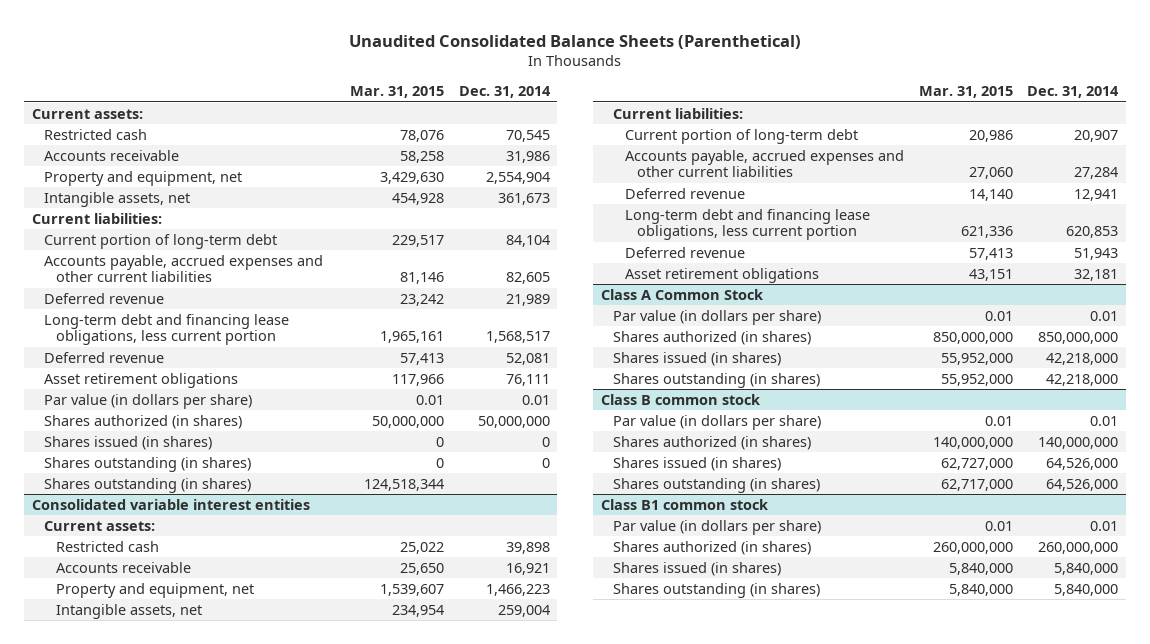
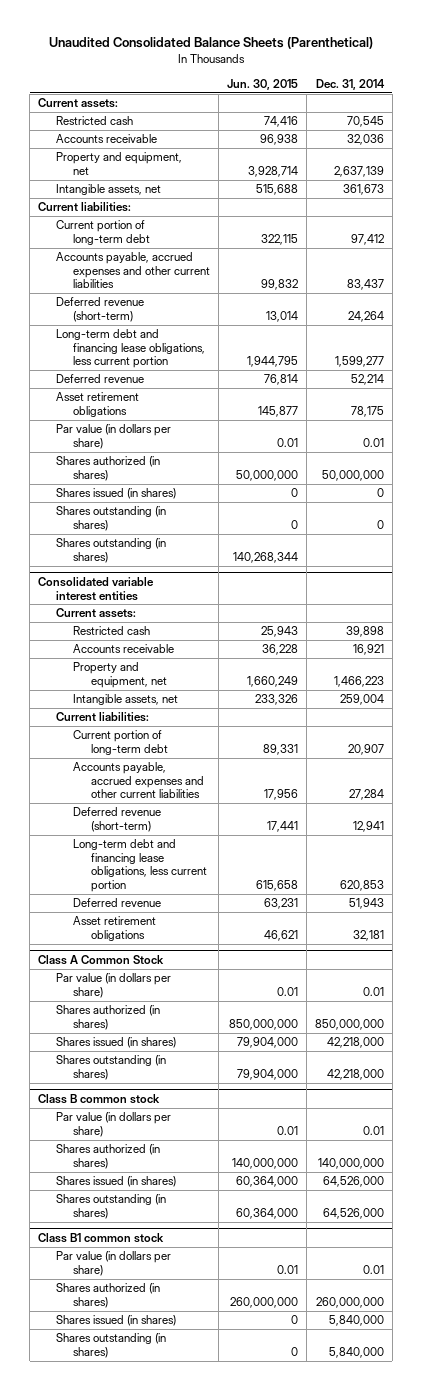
- | Mar. 31, 2015 | Dec. 31, 2014
+ | Jun. 30, 2015 | Dec. 31, 2014
- Accounts receivable | 58,258 | 31,986
- Property and equipment, net | 3,429,630 | 2,554,904
+ Accounts receivable | 96,938 | 32,036
+ Property and equipment, net | 3,928,714 | 2,637,139
- Current portion of long-term debt | 229,517 | 84,104
- Accounts payable, accrued expenses and other current liabilities | 81,146 | 82,605
- Deferred revenue | 23,242 | 21,989
- Long-term debt and financing lease obligations, less current portion | 1,965,161 | 1,568,517
- Deferred revenue | 57,413 | 52,081
- Asset retirement obligations | 117,966 | 76,111
+ Current portion of long-term debt | 322,115 | 97,412
+ Accounts payable, accrued expenses and other current liabilities | 99,832 | 83,437
+ Deferred revenue (short-term) | 13,014 | 24,264
+ Long-term debt and financing lease obligations, less current portion | 1,944,795 | 1,599,277
+ Deferred revenue | 76,814 | 52,214
+ Asset retirement obligations | 145,877 | 78,175
@ Consolidated variable interest entities
- Deferred revenue | 14,140 | 12,941
+ Deferred revenue (short-term) | 17,441 | 12,941

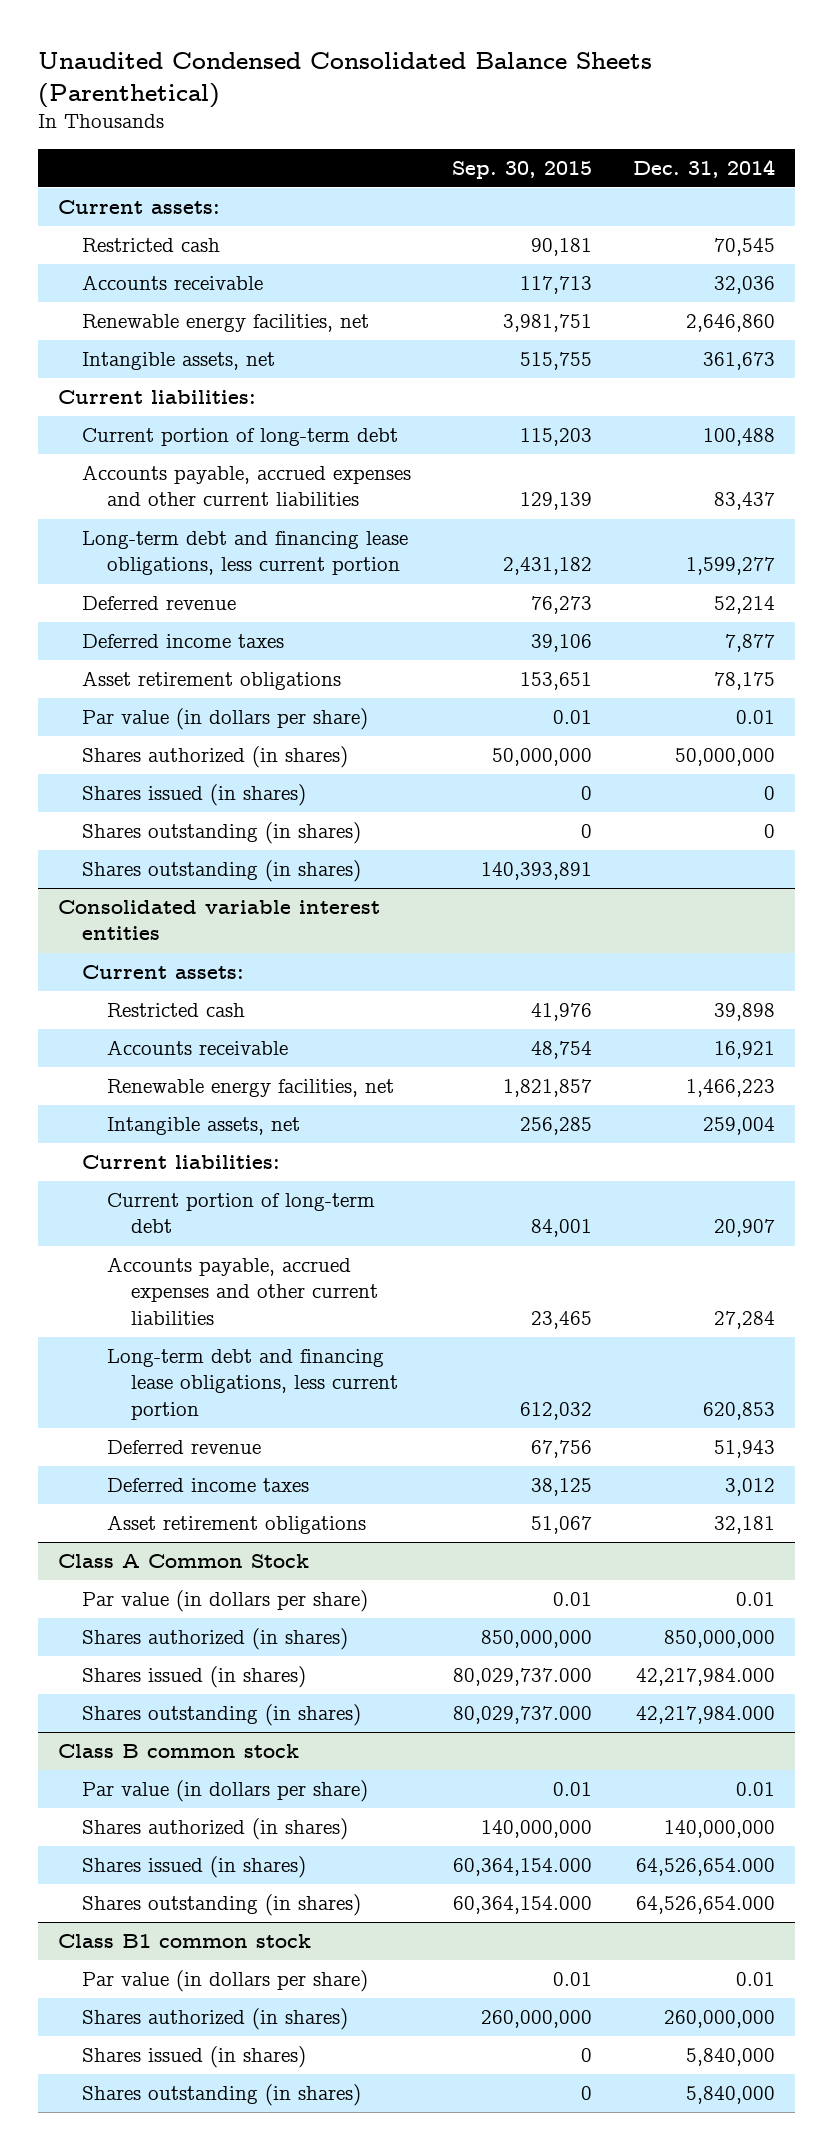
- Unaudited Consolidated Balance Sheets (Parenthetical)
+ Unaudited Condensed Consolidated Balance Sheets (Parenthetical)
- | Jun. 30, 2015 | Dec. 31, 2014
+ | Sep. 30, 2015 | Dec. 31, 2014
- Property and equipment, net | 3,928,714 | 2,637,139
+ Renewable energy facilities, net | 3,981,751 | 2,646,860
- Current portion of long-term debt | 322,115 | 97,412
+ Current portion of long-term debt | 115,203 | 100,488
- Deferred revenue (short-term) | 13,014 | 24,264
+ Deferred income taxes | 39,106 | 7,877
@ Consolidated variable interest entities
- Property and equipment, net | 1,660,249 | 1,466,223
+ Renewable energy facilities, net | 1,821,857 | 1,466,223
- Deferred revenue (short-term) | 17,441 | 12,941
+ Deferred income taxes | 38,125 | 3,012
@ Class A Common Stock
- Shares issued (in shares) | 79,904,000 | 42,218,000
- Shares outstanding (in shares) | 79,904,000 | 42,218,000
+ Shares issued (in shares) | 80,029,737.000 | 42,217,984.000
+ Shares outstanding (in shares) | 80,029,737.000 | 42,217,984.000
@ Class B common stock
- Shares issued (in shares) | 60,364,000 | 64,526,000
- Shares outstanding (in shares) | 60,364,000 | 64,526,000
+ Shares issued (in shares) | 60,364,154.000 | 64,526,654.000
+ Shares outstanding (in shares) | 60,364,154.000 | 64,526,654.000

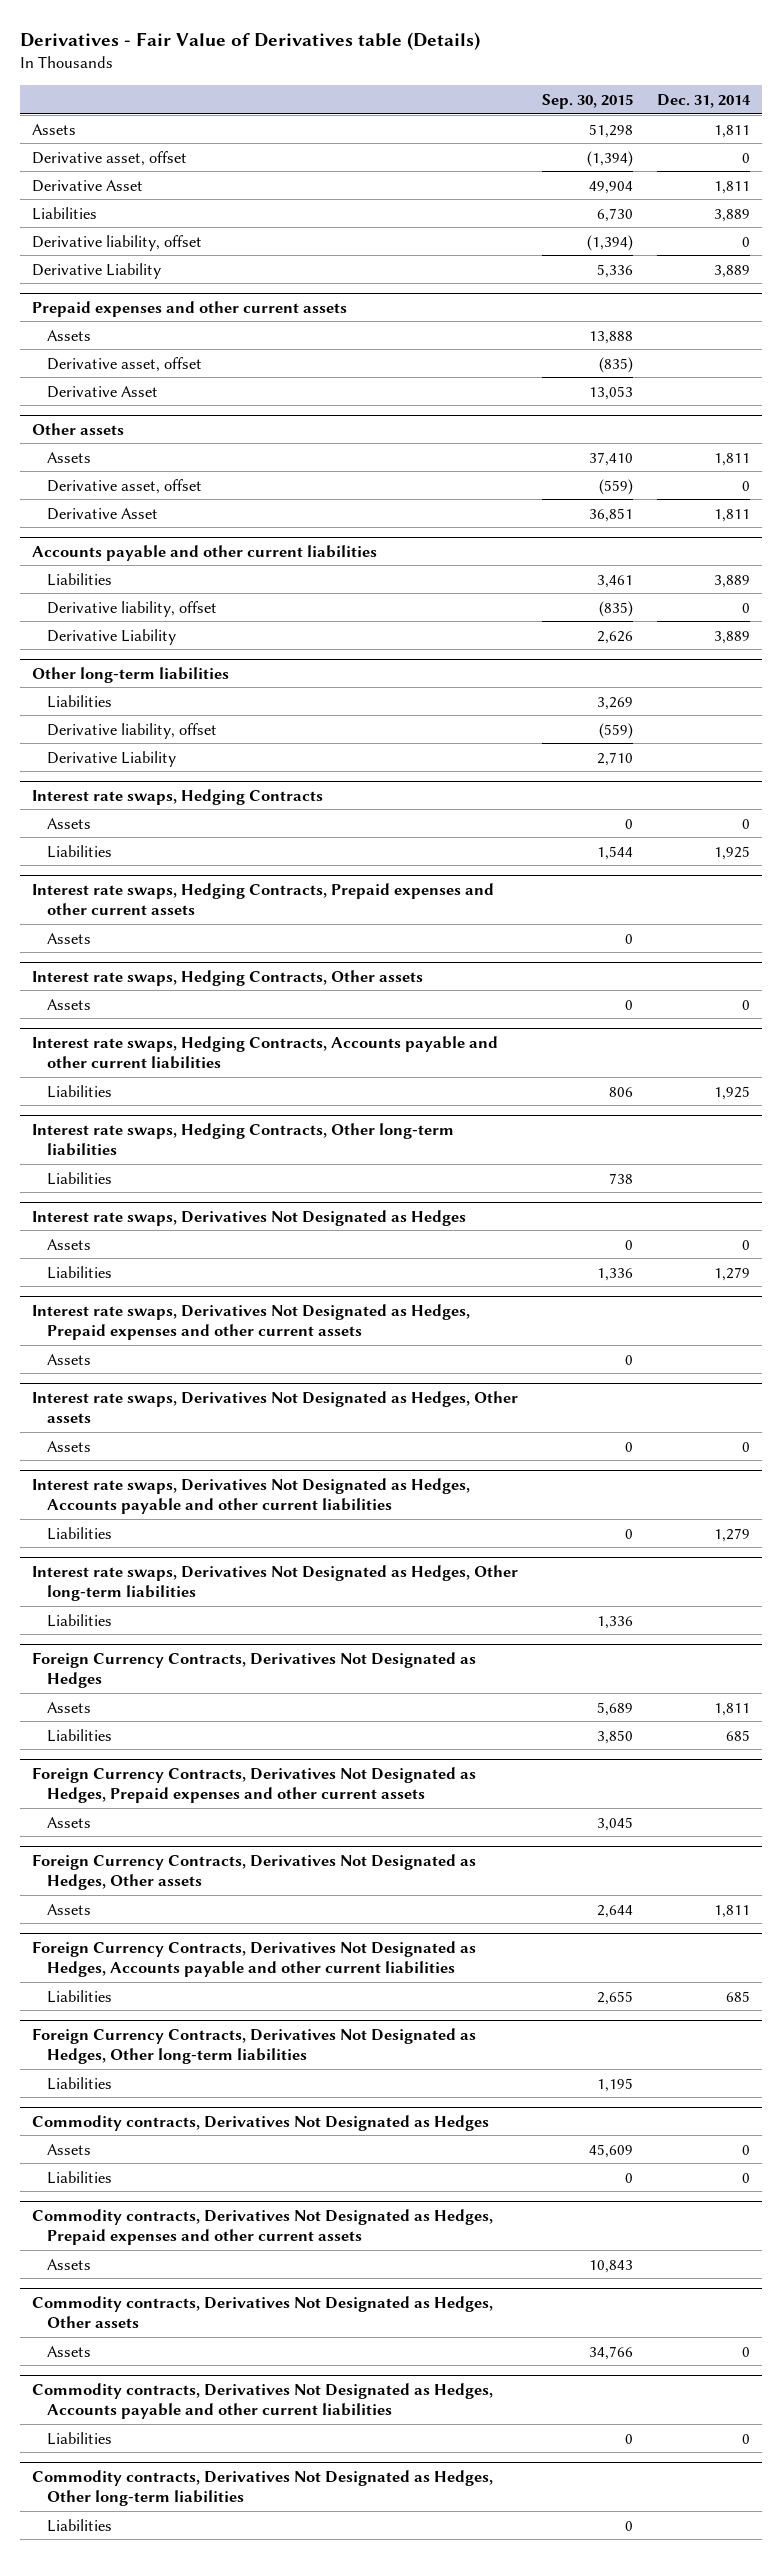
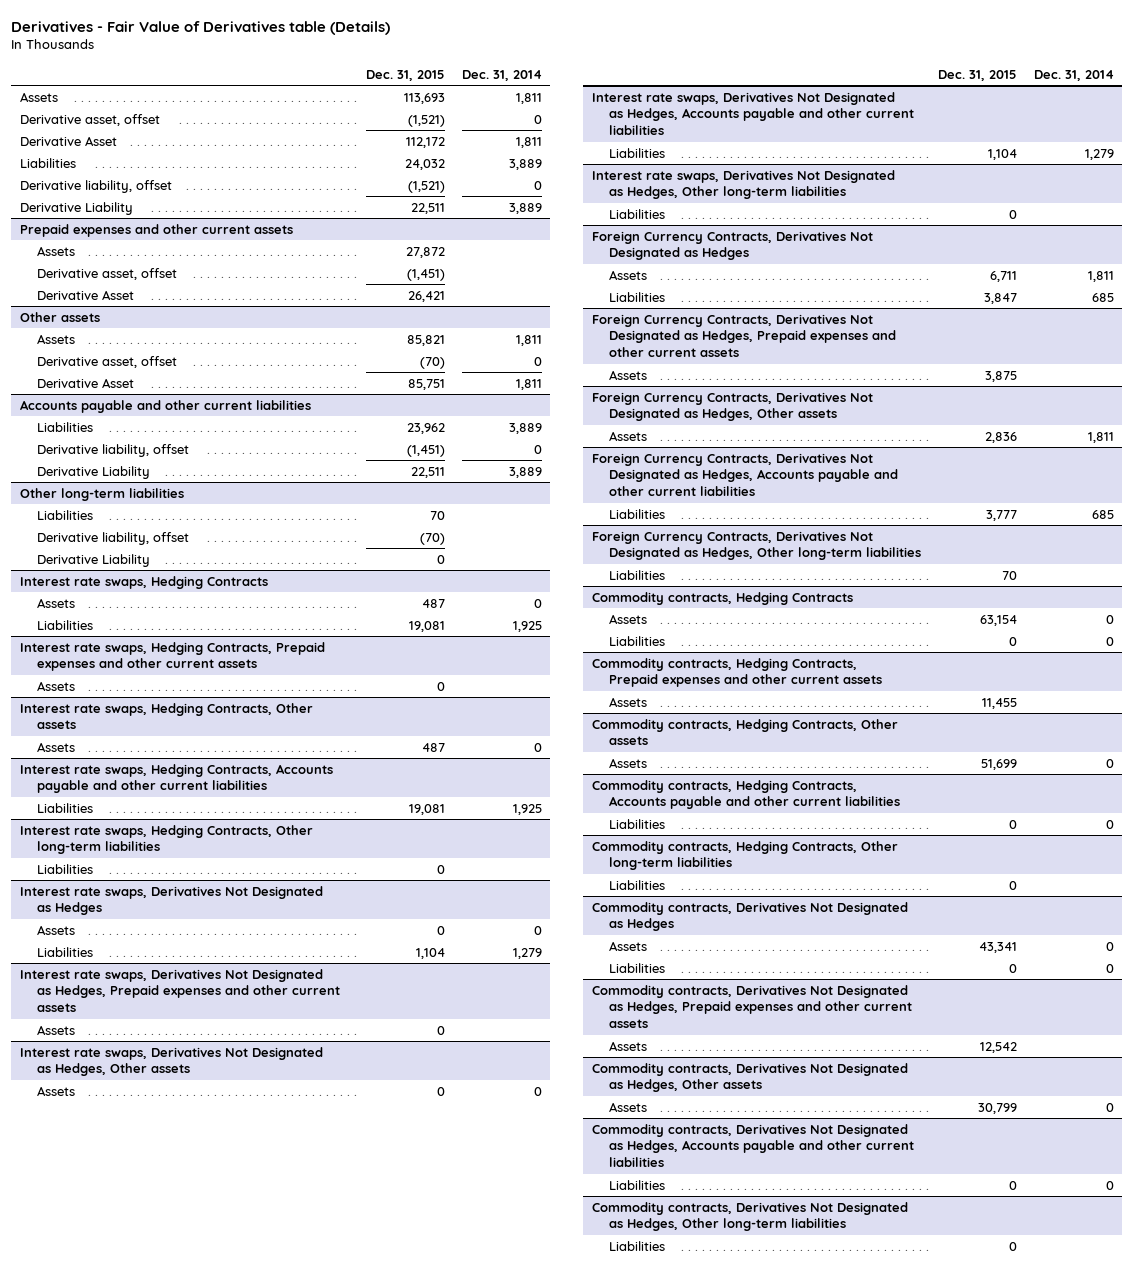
- | Sep. 30, 2015 | Dec. 31, 2014
+ | Dec. 31, 2015 | Dec. 31, 2014
+ Commodity contracts, Hedging Contracts
+ Assets | 63,154 | 0
+ Liabilities | 0 | 0
+ Commodity contracts, Hedging Contracts, Prepaid expenses and other current assets
+ Assets | 11,455 |
+ Commodity contracts, Hedging Contracts, Other assets
+ Assets | 51,699 | 0
+ Commodity contracts, Hedging Contracts, Accounts payable and other current liabilities
+ Liabilities | 0 | 0
+ Commodity contracts, Hedging Contracts, Other long-term liabilities
+ Liabilities | 0 |

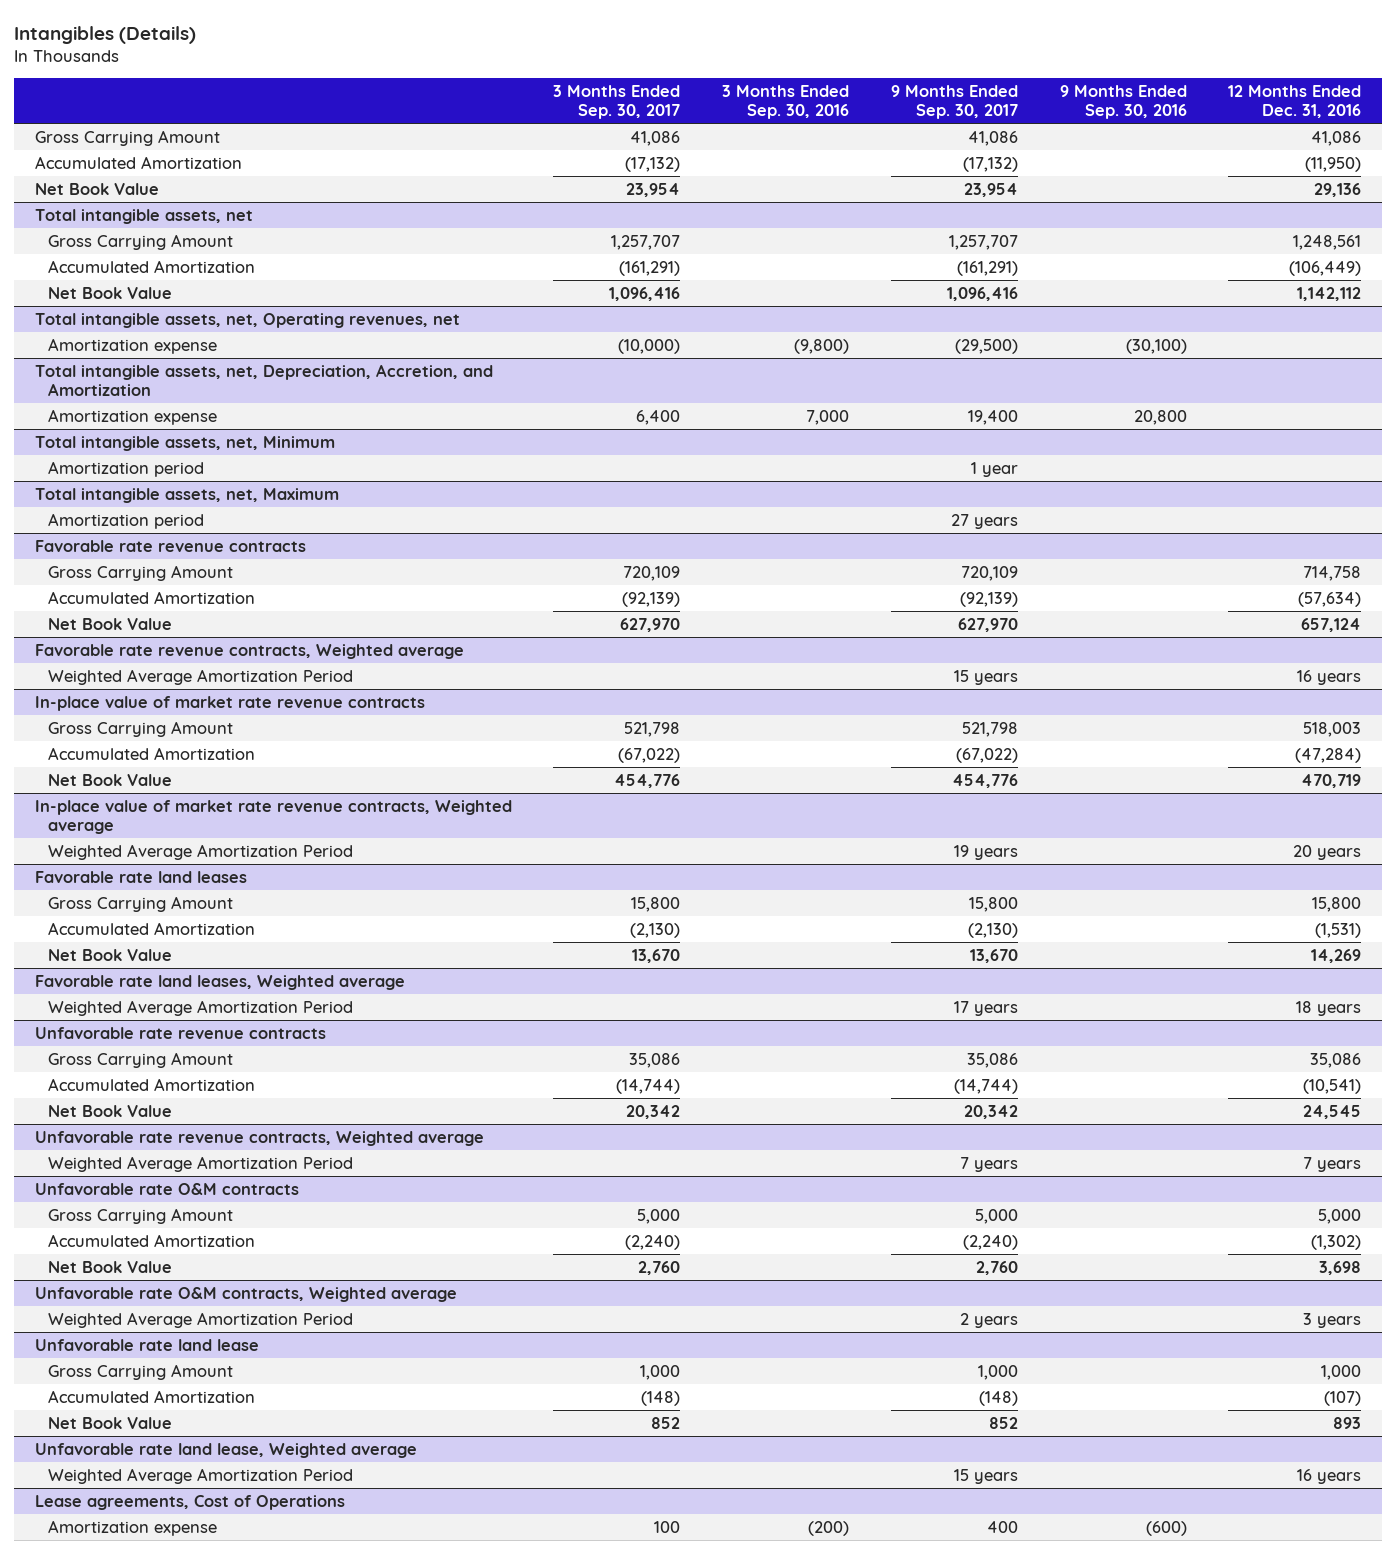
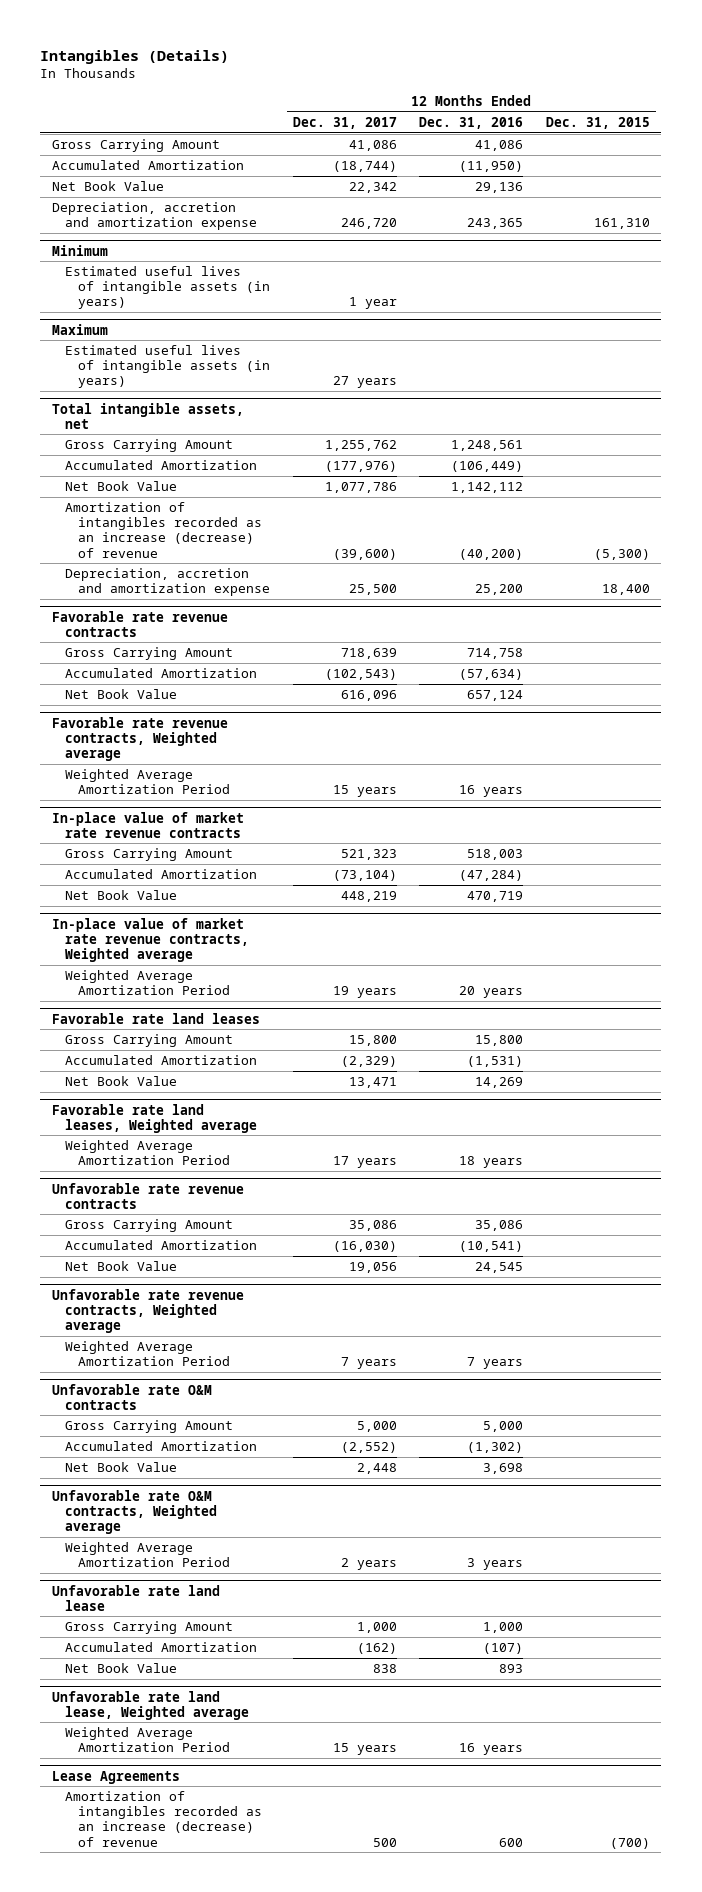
- | 3 Months Ended Sep. 30, 2017 | 3 Months Ended Sep. 30, 2016 | 9 Months Ended Sep. 30, 2017 | 9 Months Ended Sep. 30, 2016 | 12 Months Ended Dec. 31, 2016
+ | 12 Months Ended Dec. 31, 2017 | 12 Months Ended Dec. 31, 2016 | 12 Months Ended Dec. 31, 2015
+ Depreciation, accretion and amortization expense | 246,720 | 243,365 | 161,310
+ Minimum
+ Estimated useful lives of intangible assets (in years) | 1 year | |
+ Maximum
+ Estimated useful lives of intangible assets (in years) | 27 years | |
- Total intangible assets, net, Operating revenues, net
- Amortization expense | (10,000) | (9,800) | (29,500) | (30,100) |
- Total intangible assets, net, Depreciation, Accretion, and Amortization
- Amortization expense | 6,400 | 7,000 | 19,400 | 20,800 |
- Total intangible assets, net, Minimum
- Amortization period | | | 1 year | |
- Total intangible assets, net, Maximum
- Amortization period | | | 27 years | |
@ Total intangible assets, net
+ Amortization of intangibles recorded as an increase (decrease) of revenue | (39,600) | (40,200) | (5,300)
+ Depreciation, accretion and amortization expense | 25,500 | 25,200 | 18,400
- Lease agreements, Cost of Operations
- Amortization expense | 100 | (200) | 400 | (600) |
+ Lease Agreements
+ Amortization of intangibles recorded as an increase (decrease) of revenue | 500 | 600 | (700)

